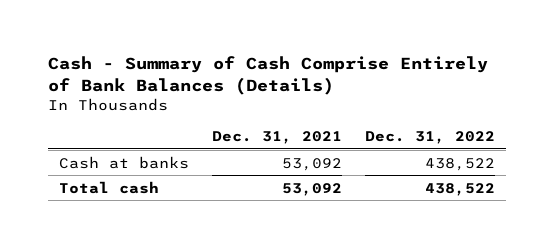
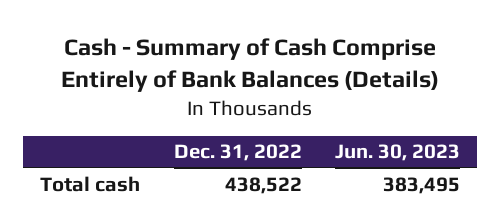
- | Dec. 31, 2021 | Dec. 31, 2022
+ | Dec. 31, 2022 | Jun. 30, 2023
- Cash at banks | 53,092 | 438,522

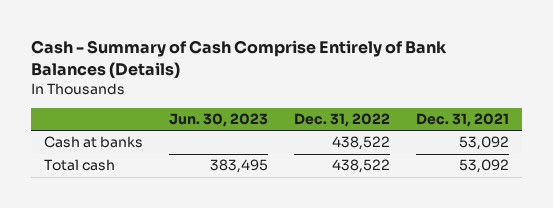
- | Dec. 31, 2022 | Jun. 30, 2023
+ | Jun. 30, 2023 | Dec. 31, 2022 | Dec. 31, 2021
+ Cash at banks | | 438,522 | 53,092

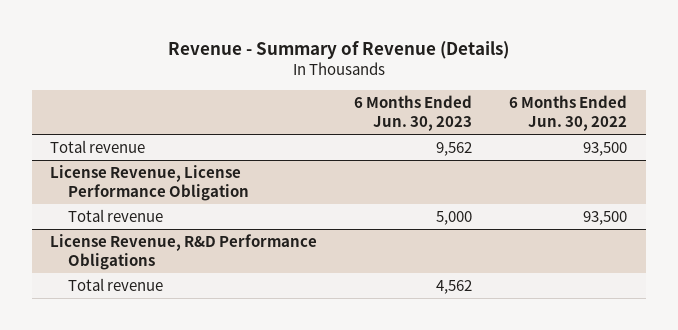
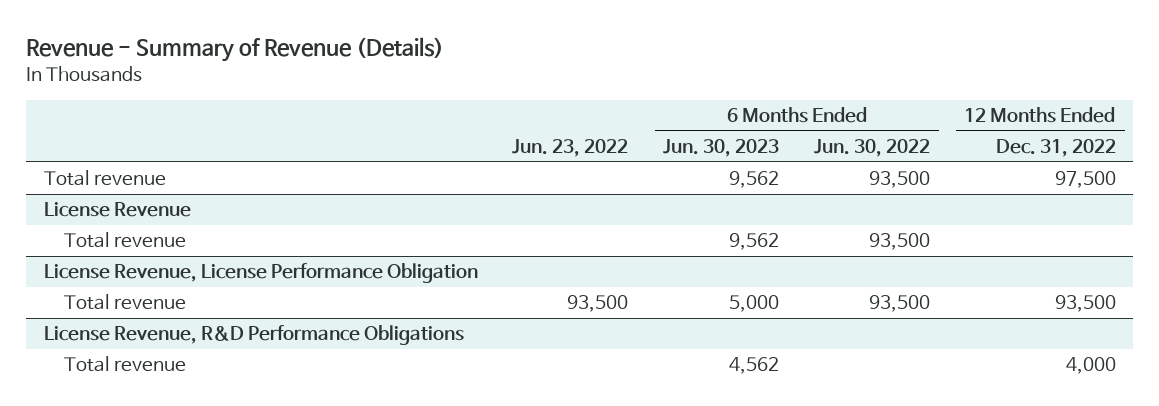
- | 6 Months Ended Jun. 30, 2023 | 6 Months Ended Jun. 30, 2022
+ | Jun. 23, 2022 | 6 Months Ended Jun. 30, 2023 | 6 Months Ended Jun. 30, 2022 | 12 Months Ended Dec. 31, 2022
+ License Revenue
+ Total revenue | | 9,562 | 93,500 |

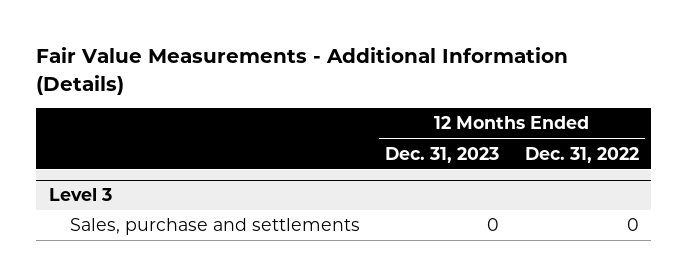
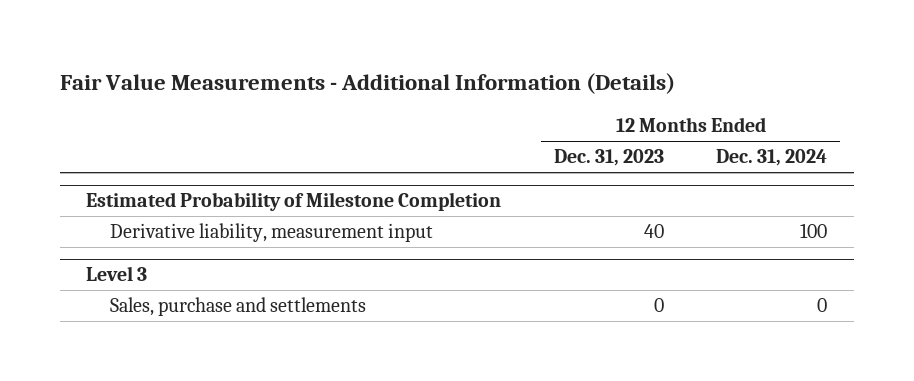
- | 12 Months Ended Dec. 31, 2023 | 12 Months Ended Dec. 31, 2022
+ | 12 Months Ended Dec. 31, 2023 | 12 Months Ended Dec. 31, 2024
+ Estimated Probability of Milestone Completion
+ Derivative liability, measurement input | 40 | 100

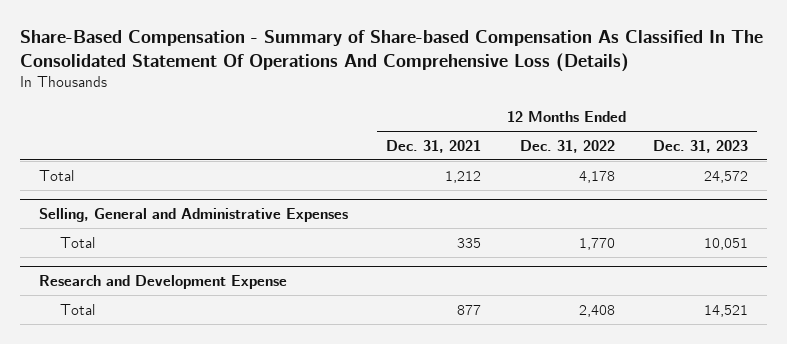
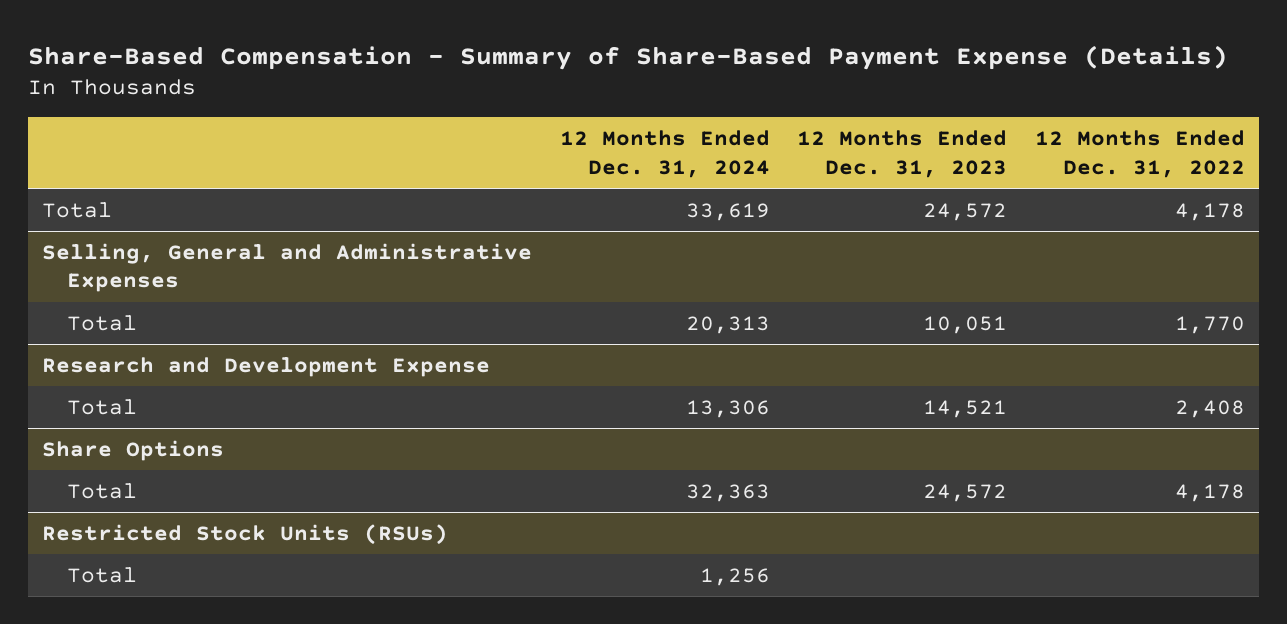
- Share-Based Compensation - Summary of Share-based Compensation As Classified In The Consolidated Statement Of Operations And Comprehensive Loss (Details)
+ Share-Based Compensation - Summary of Share-Based Payment Expense (Details)
- | 12 Months Ended Dec. 31, 2021 | 12 Months Ended Dec. 31, 2022 | 12 Months Ended Dec. 31, 2023
+ | 12 Months Ended Dec. 31, 2024 | 12 Months Ended Dec. 31, 2023 | 12 Months Ended Dec. 31, 2022
+ Share Options
+ Total | 32,363 | 24,572 | 4,178
+ Restricted Stock Units (RSUs)
+ Total | 1,256 | |

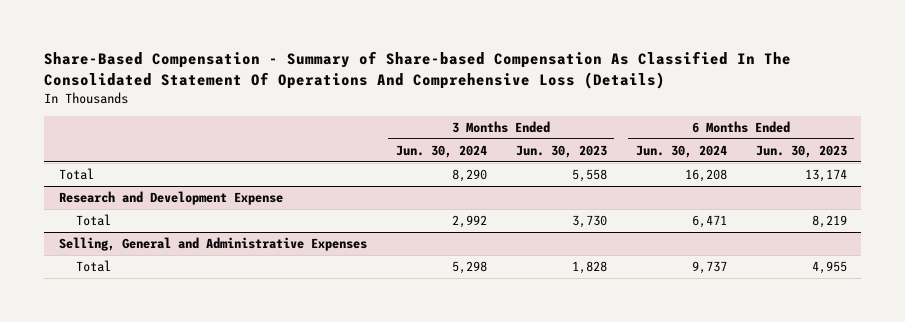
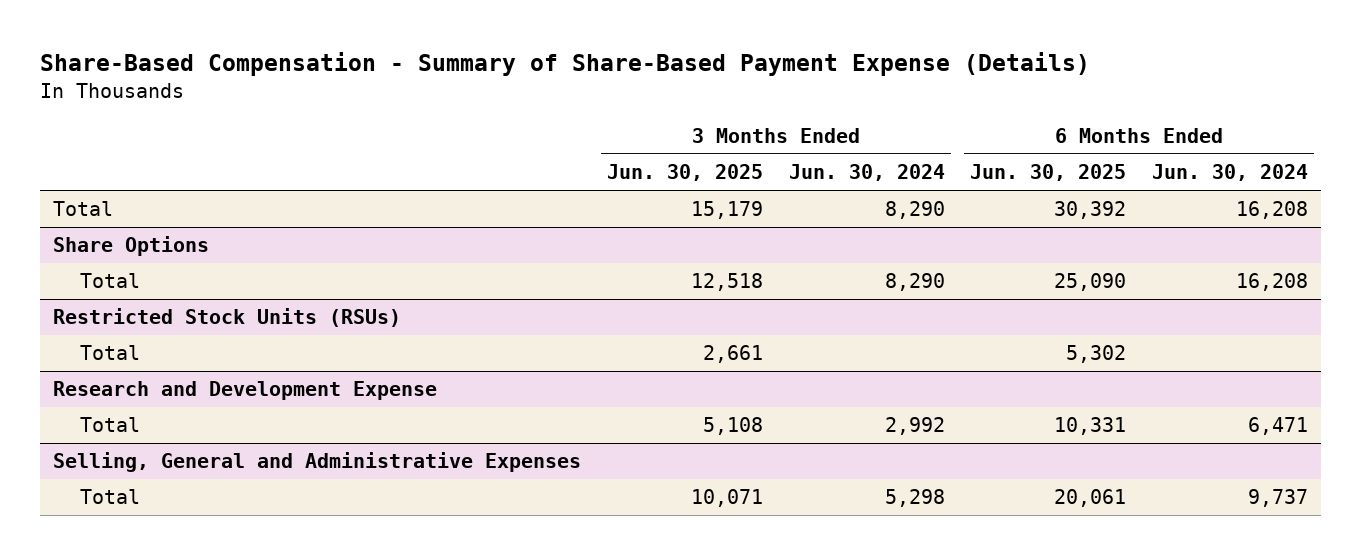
- Share-Based Compensation - Summary of Share-based Compensation As Classified In The Consolidated Statement Of Operations And Comprehensive Loss (Details)
+ Share-Based Compensation - Summary of Share-Based Payment Expense (Details)
- | 3 Months Ended Jun. 30, 2024 | 3 Months Ended Jun. 30, 2023 | 6 Months Ended Jun. 30, 2024 | 6 Months Ended Jun. 30, 2023
+ | 3 Months Ended Jun. 30, 2025 | 3 Months Ended Jun. 30, 2024 | 6 Months Ended Jun. 30, 2025 | 6 Months Ended Jun. 30, 2024
+ Share Options
+ Total | 12,518 | 8,290 | 25,090 | 16,208
+ Restricted Stock Units (RSUs)
+ Total | 2,661 | | 5,302 |

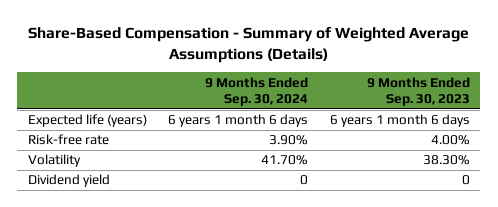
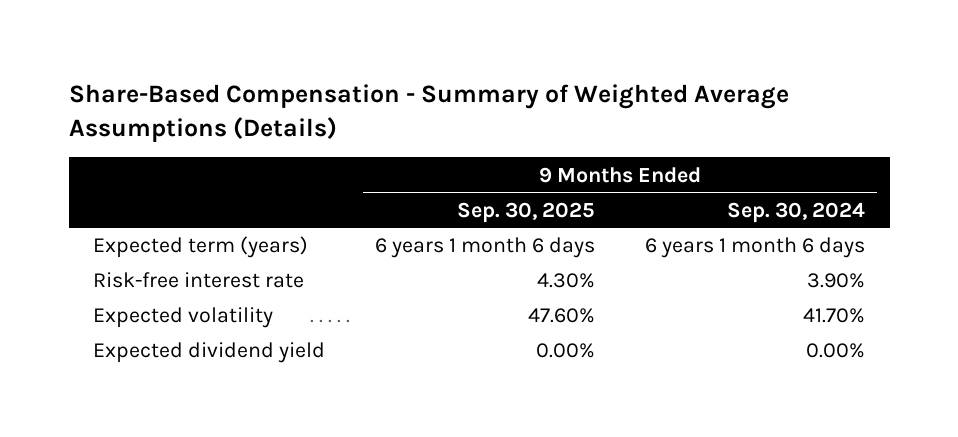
- | 9 Months Ended Sep. 30, 2024 | 9 Months Ended Sep. 30, 2023
+ | 9 Months Ended Sep. 30, 2025 | 9 Months Ended Sep. 30, 2024
- Expected life (years) | 6 years 1 month 6 days | 6 years 1 month 6 days
- Risk-free rate | 3.90% | 4.00%
- Volatility | 41.70% | 38.30%
- Dividend yield | 0 | 0
+ Expected term (years) | 6 years 1 month 6 days | 6 years 1 month 6 days
+ Risk-free interest rate | 4.30% | 3.90%
+ Expected volatility | 47.60% | 41.70%
+ Expected dividend yield | 0.00% | 0.00%

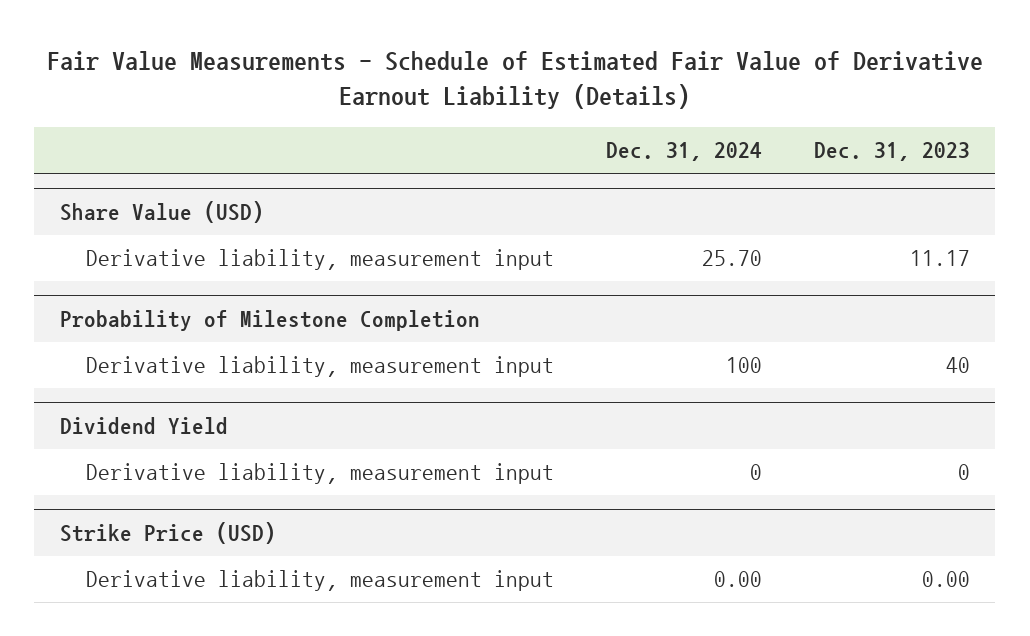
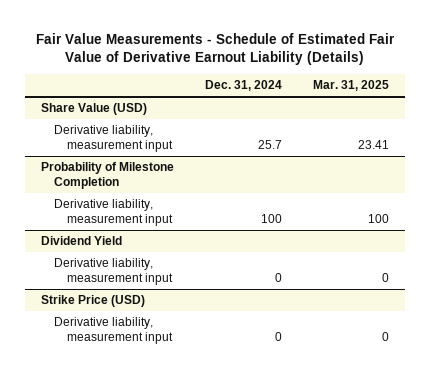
- | Dec. 31, 2024 | Dec. 31, 2023
+ | Dec. 31, 2024 | Mar. 31, 2025
@ Share Value (USD)
- Derivative liability, measurement input | 25.70 | 11.17
+ Derivative liability, measurement input | 25.7 | 23.41
@ Strike Price (USD)
- Derivative liability, measurement input | 0.00 | 0.00
+ Derivative liability, measurement input | 0 | 0

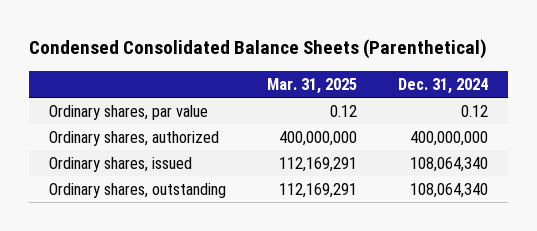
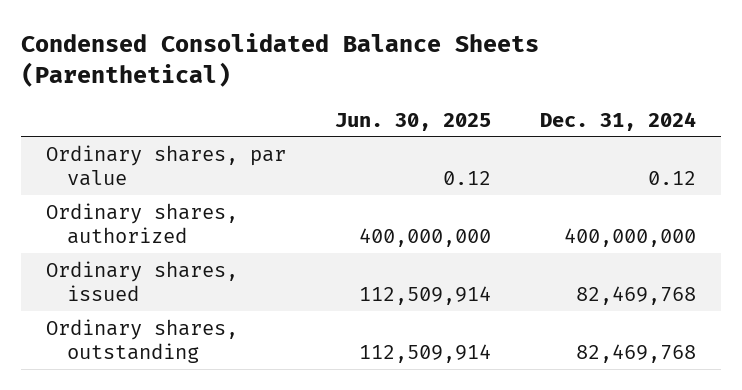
- | Mar. 31, 2025 | Dec. 31, 2024
+ | Jun. 30, 2025 | Dec. 31, 2024
- Ordinary shares, issued | 112,169,291 | 108,064,340
- Ordinary shares, outstanding | 112,169,291 | 108,064,340
+ Ordinary shares, issued | 112,509,914 | 82,469,768
+ Ordinary shares, outstanding | 112,509,914 | 82,469,768

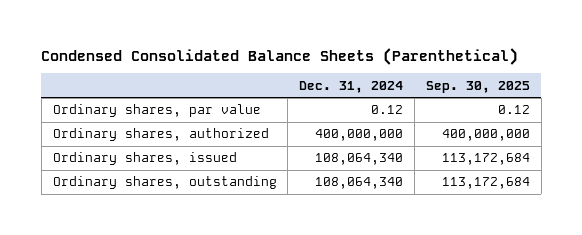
- | Jun. 30, 2025 | Dec. 31, 2024
+ | Dec. 31, 2024 | Sep. 30, 2025
- Ordinary shares, issued | 112,509,914 | 82,469,768
- Ordinary shares, outstanding | 112,509,914 | 82,469,768
+ Ordinary shares, issued | 108,064,340 | 113,172,684
+ Ordinary shares, outstanding | 108,064,340 | 113,172,684

